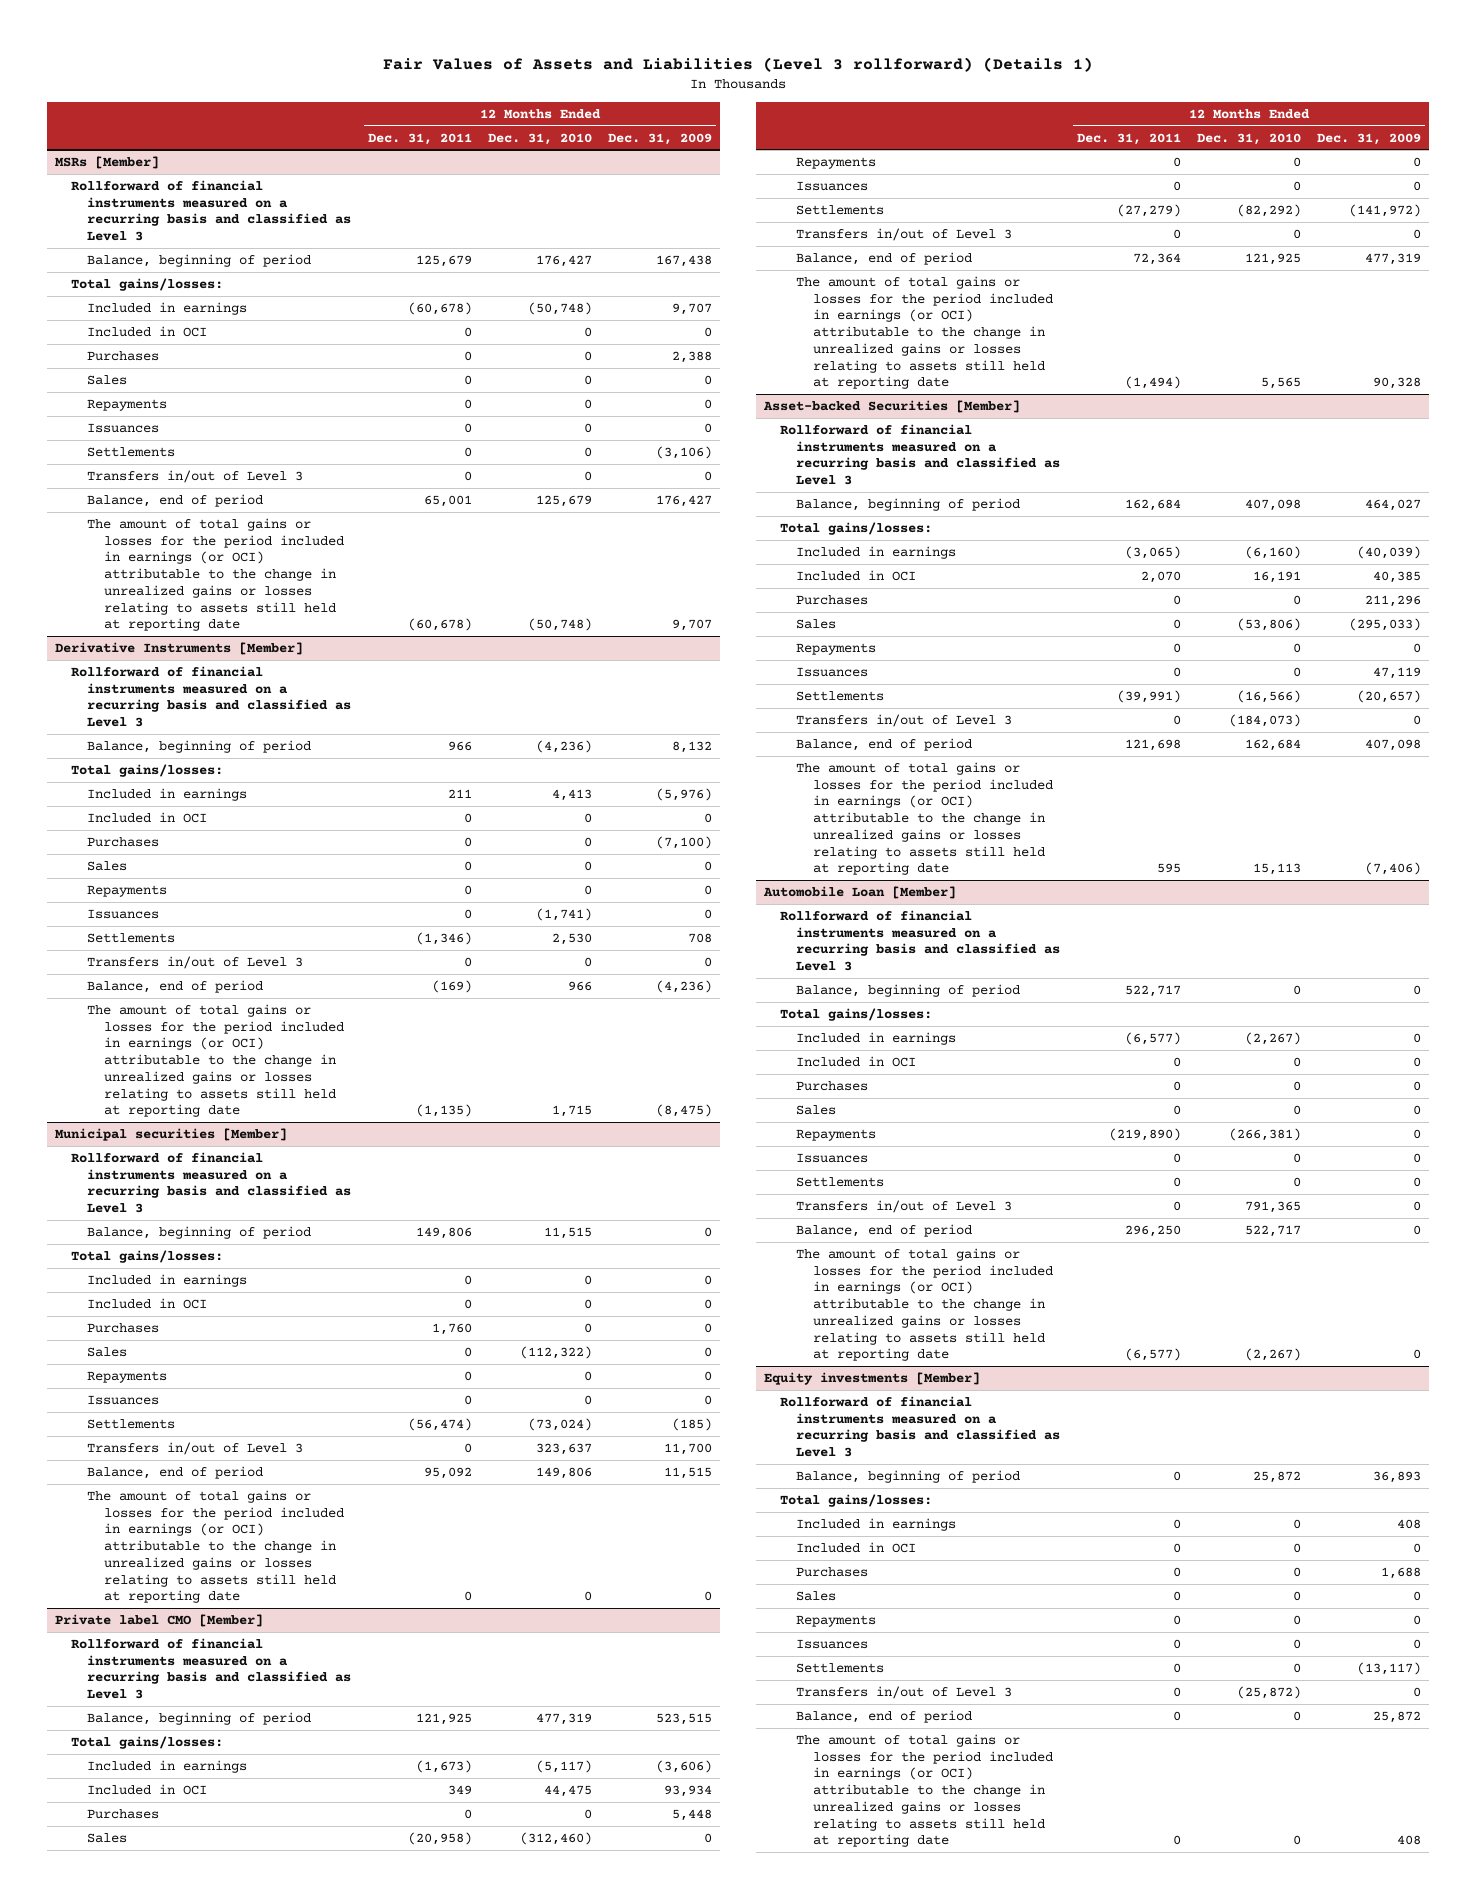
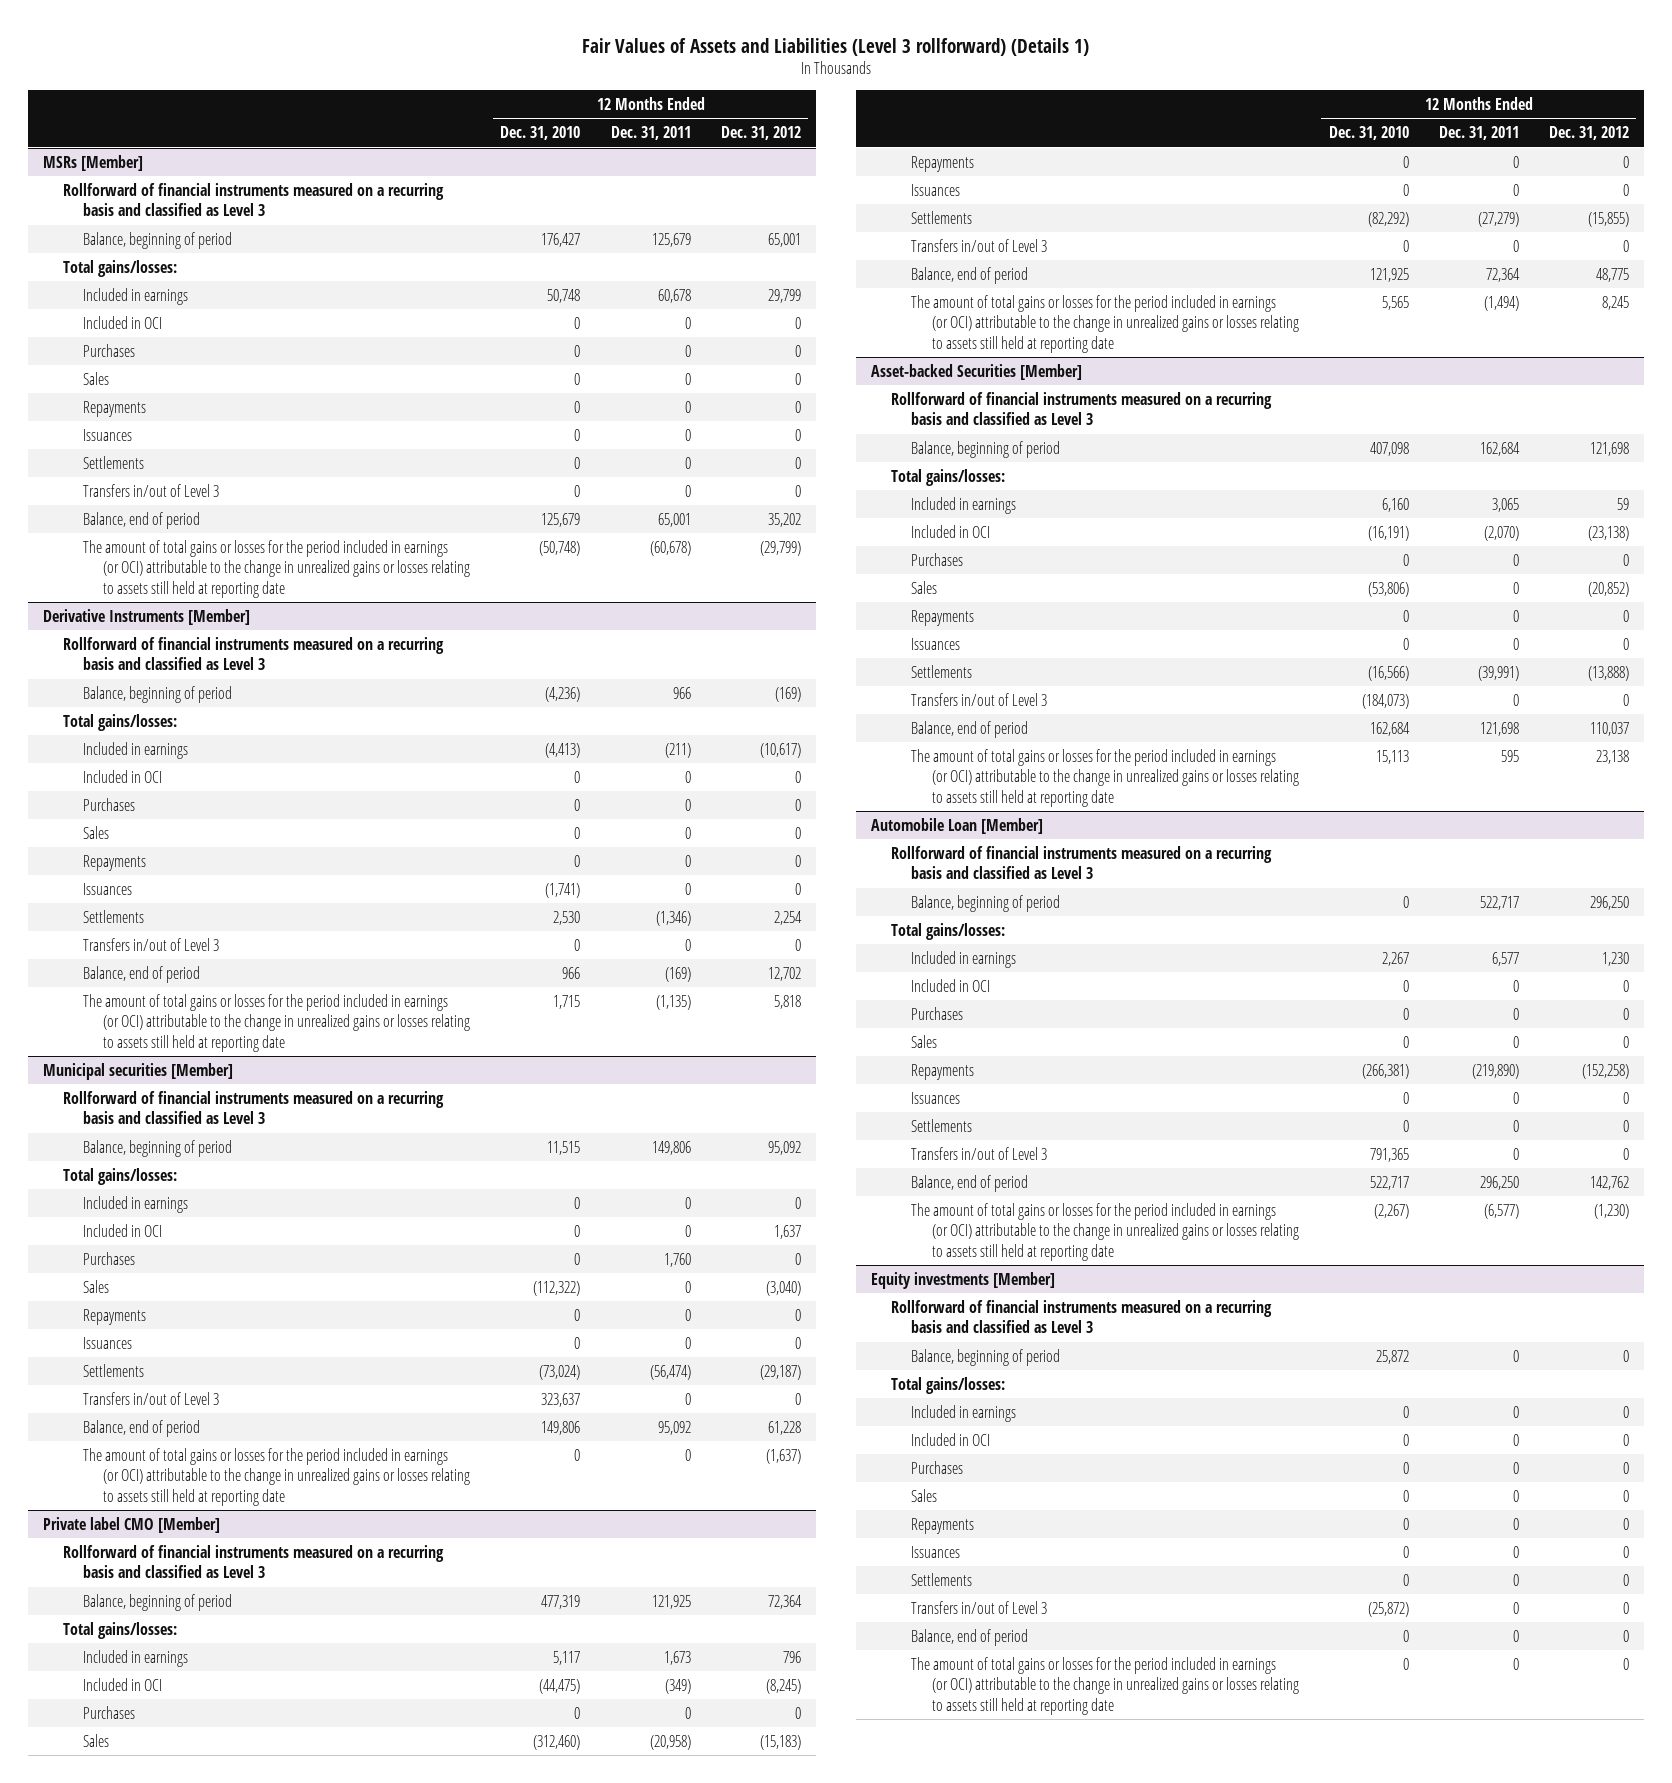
- | 12 Months Ended Dec. 31, 2011 | 12 Months Ended Dec. 31, 2010 | 12 Months Ended Dec. 31, 2009
+ | 12 Months Ended Dec. 31, 2010 | 12 Months Ended Dec. 31, 2011 | 12 Months Ended Dec. 31, 2012
@ MSRs [Member]
- Included in earnings | (60,678) | (50,748) | 9,707
+ Included in earnings | 50,748 | 60,678 | 29,799
@ Derivative Instruments [Member]
- Included in earnings | 211 | 4,413 | (5,976)
+ Included in earnings | (4,413) | (211) | (10,617)
@ Private label CMO [Member]
- Included in earnings | (1,673) | (5,117) | (3,606)
- Included in OCI | 349 | 44,475 | 93,934
+ Included in earnings | 5,117 | 1,673 | 796
+ Included in OCI | (44,475) | (349) | (8,245)
@ Asset-backed Securities [Member]
- Included in earnings | (3,065) | (6,160) | (40,039)
- Included in OCI | 2,070 | 16,191 | 40,385
+ Included in earnings | 6,160 | 3,065 | 59
+ Included in OCI | (16,191) | (2,070) | (23,138)
@ Automobile Loan [Member]
- Included in earnings | (6,577) | (2,267) | 0
+ Included in earnings | 2,267 | 6,577 | 1,230

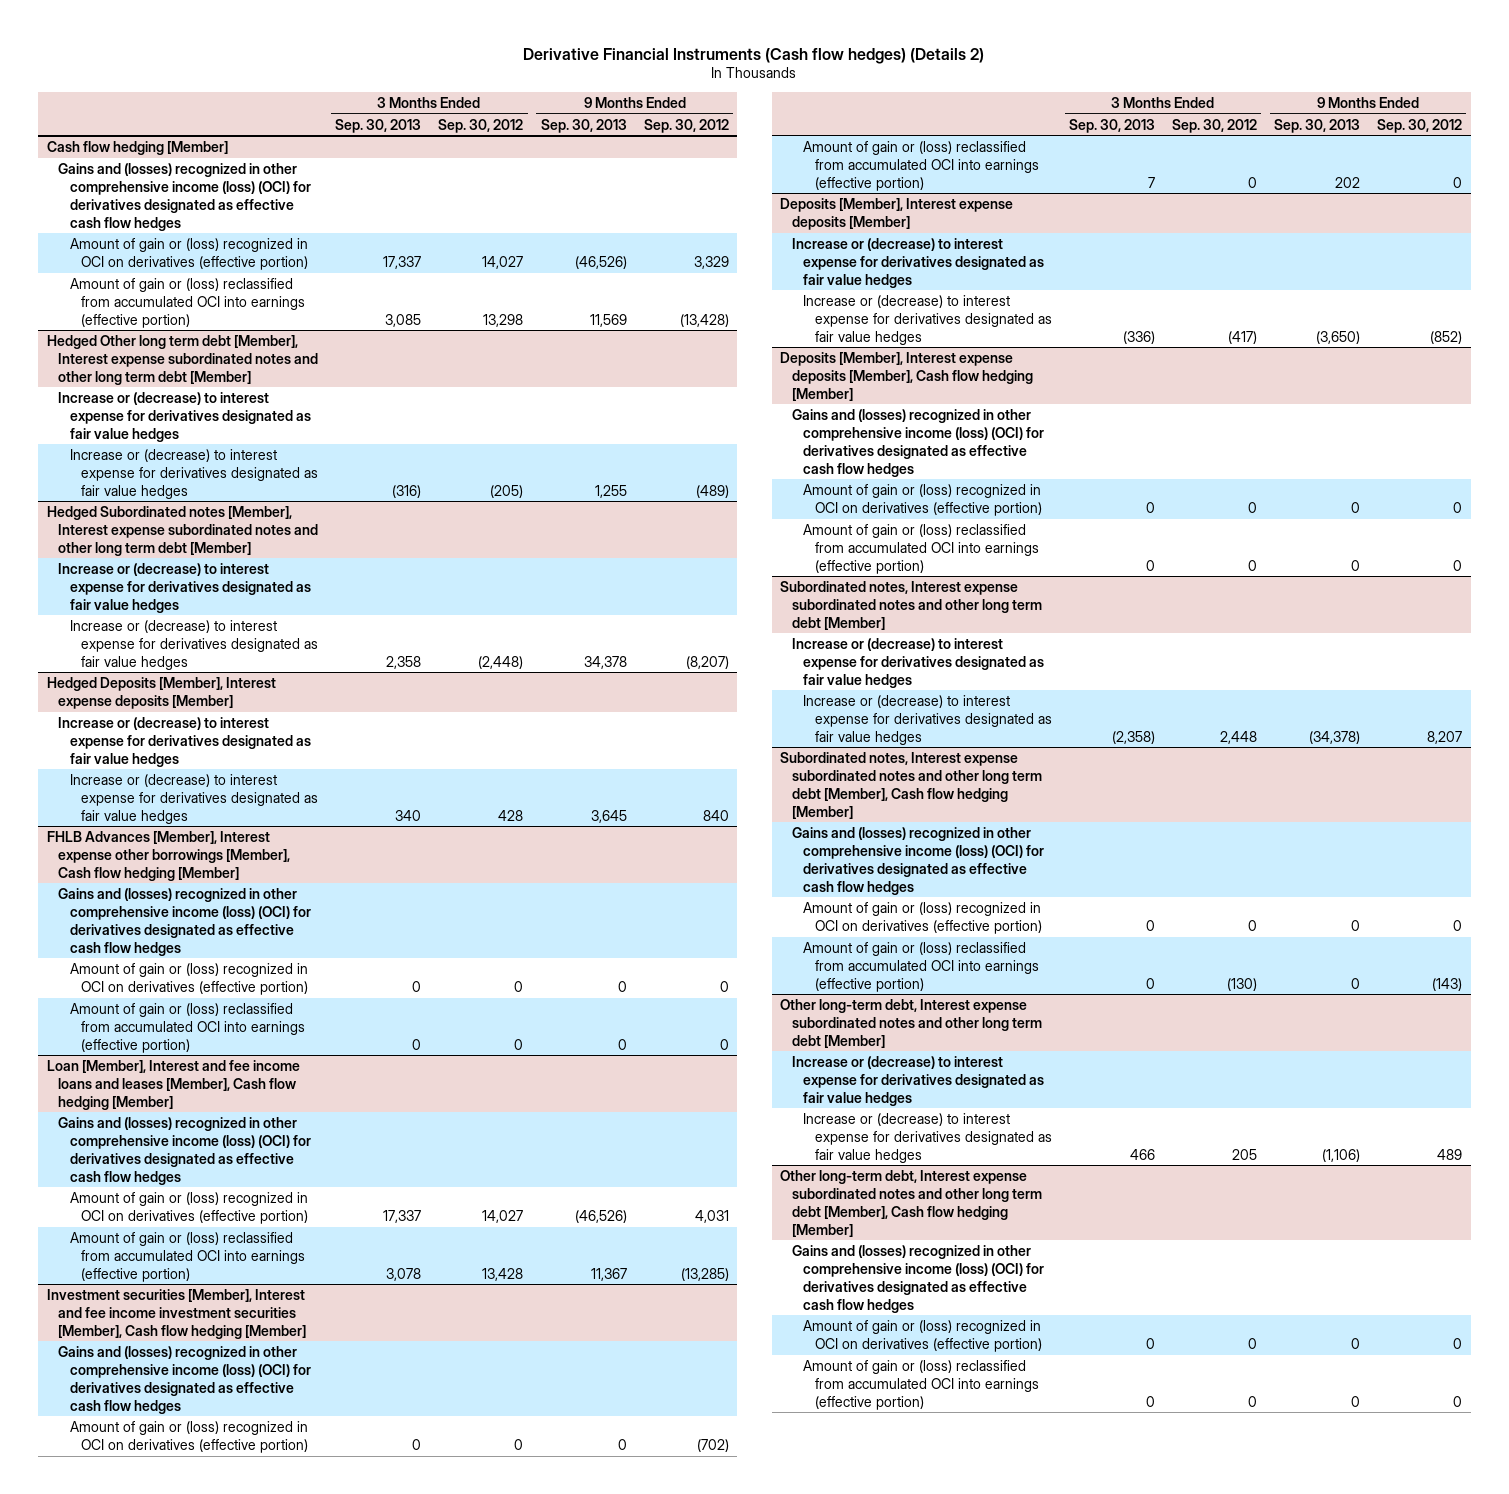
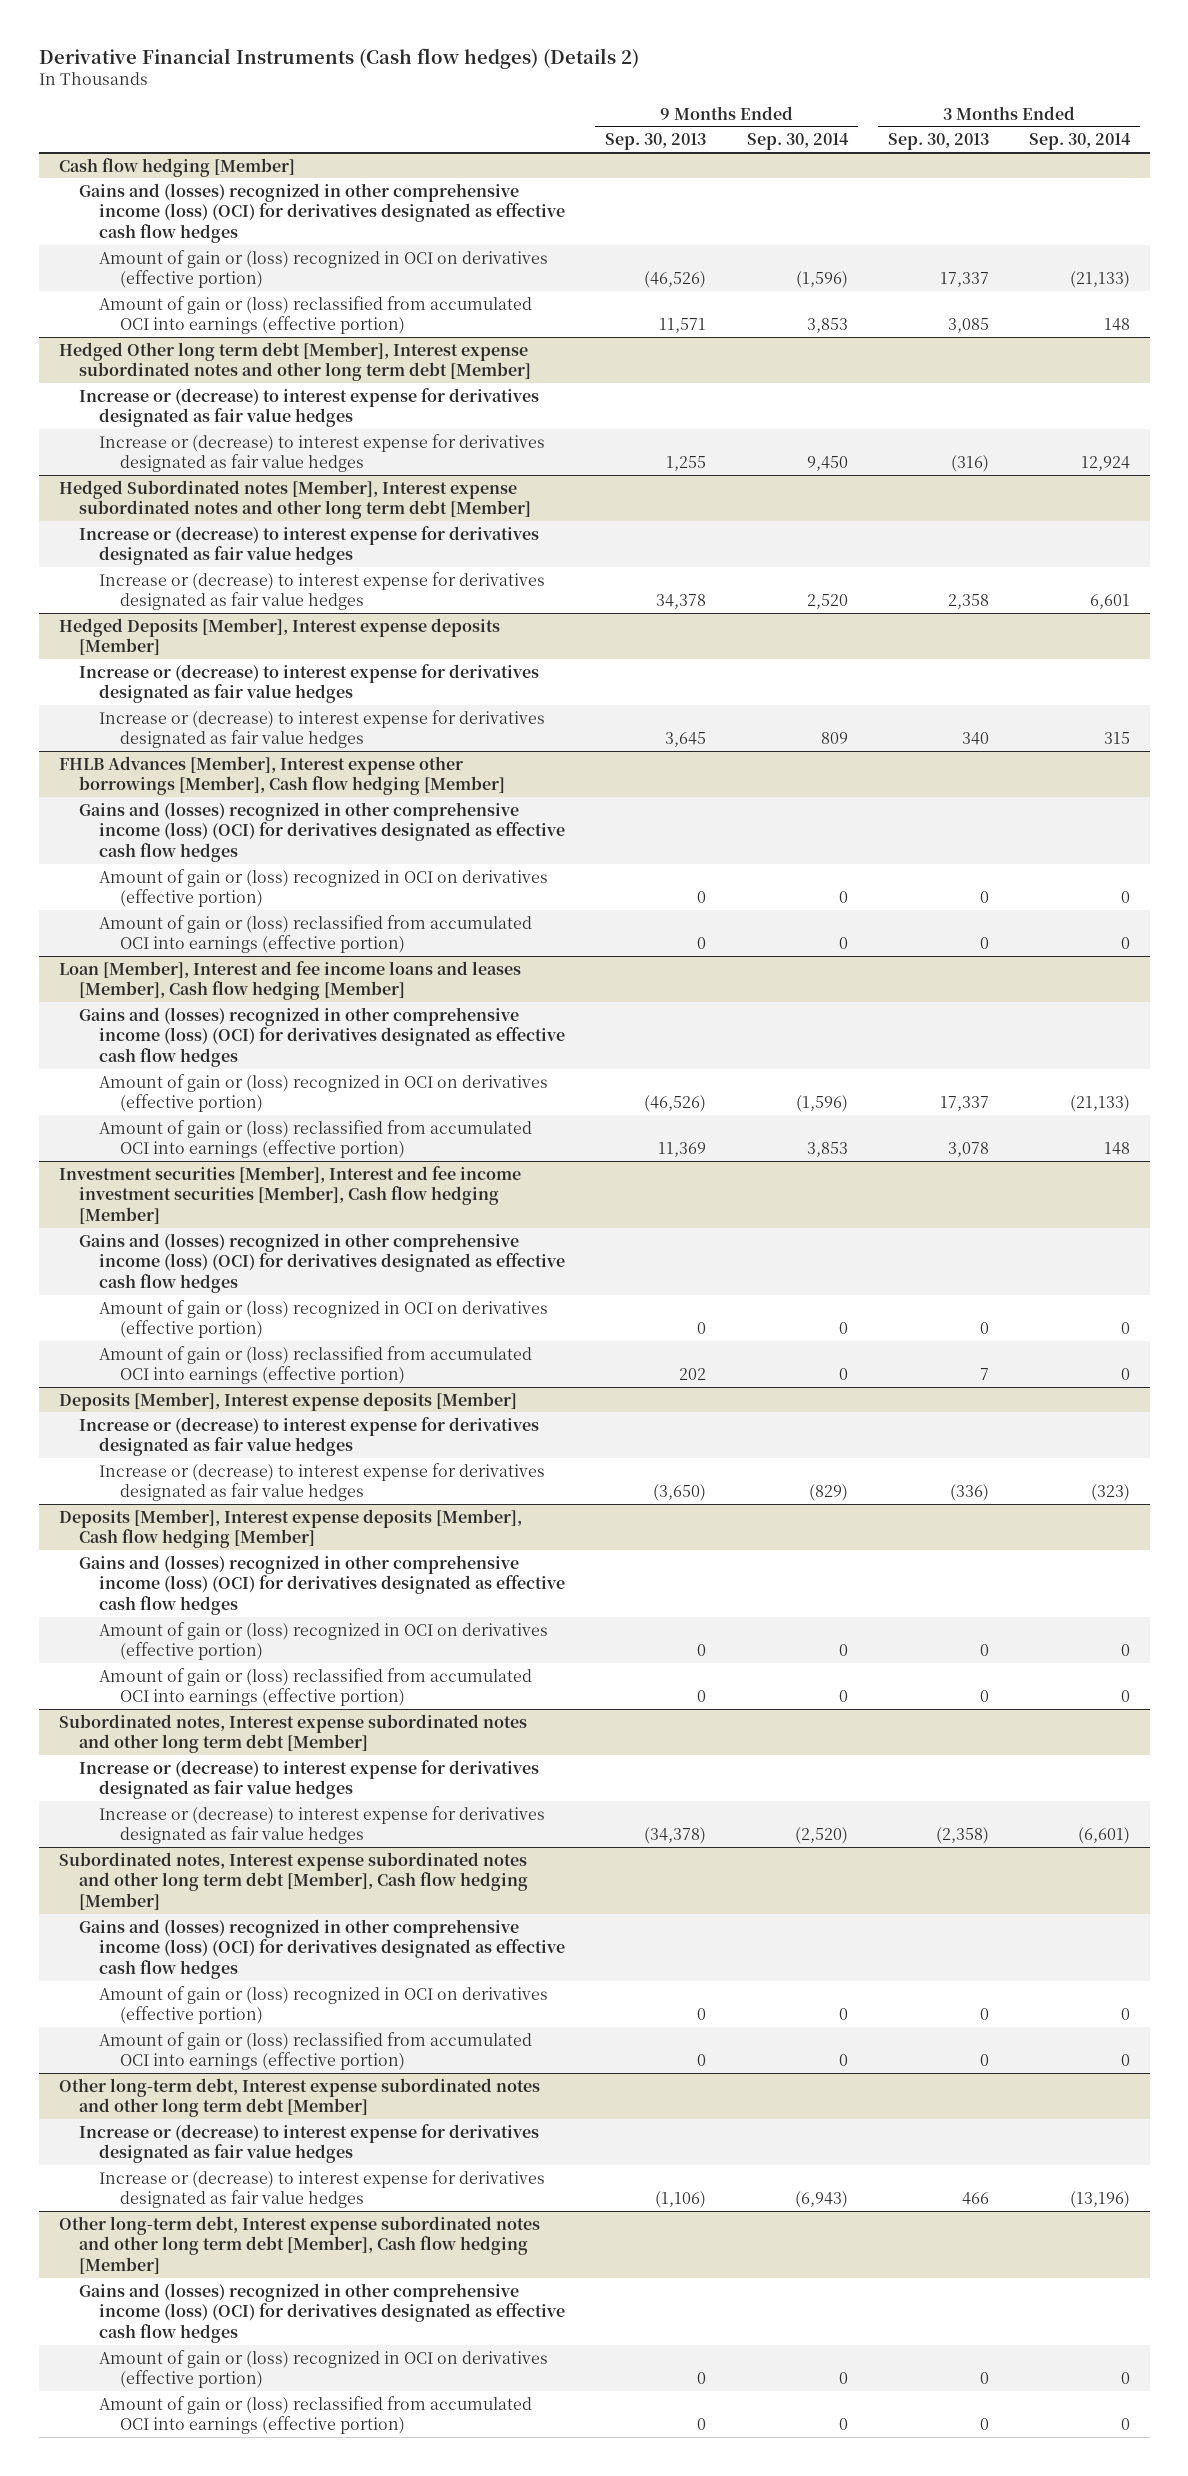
- | 3 Months Ended Sep. 30, 2013 | 3 Months Ended Sep. 30, 2012 | 9 Months Ended Sep. 30, 2013 | 9 Months Ended Sep. 30, 2012
+ | 9 Months Ended Sep. 30, 2013 | 9 Months Ended Sep. 30, 2014 | 3 Months Ended Sep. 30, 2013 | 3 Months Ended Sep. 30, 2014
@ Cash flow hedging [Member]
- Amount of gain or (loss) reclassified from accumulated OCI into earnings (effective portion) | 3,085 | 13,298 | 11,569 | (13,428)
+ Amount of gain or (loss) reclassified from accumulated OCI into earnings (effective portion) | 11,571 | 3,853 | 3,085 | 148
@ Loan [Member], Interest and fee income loans and leases [Member], Cash flow hedging [Member]
- Amount of gain or (loss) reclassified from accumulated OCI into earnings (effective portion) | 3,078 | 13,428 | 11,367 | (13,285)
+ Amount of gain or (loss) reclassified from accumulated OCI into earnings (effective portion) | 11,369 | 3,853 | 3,078 | 148

